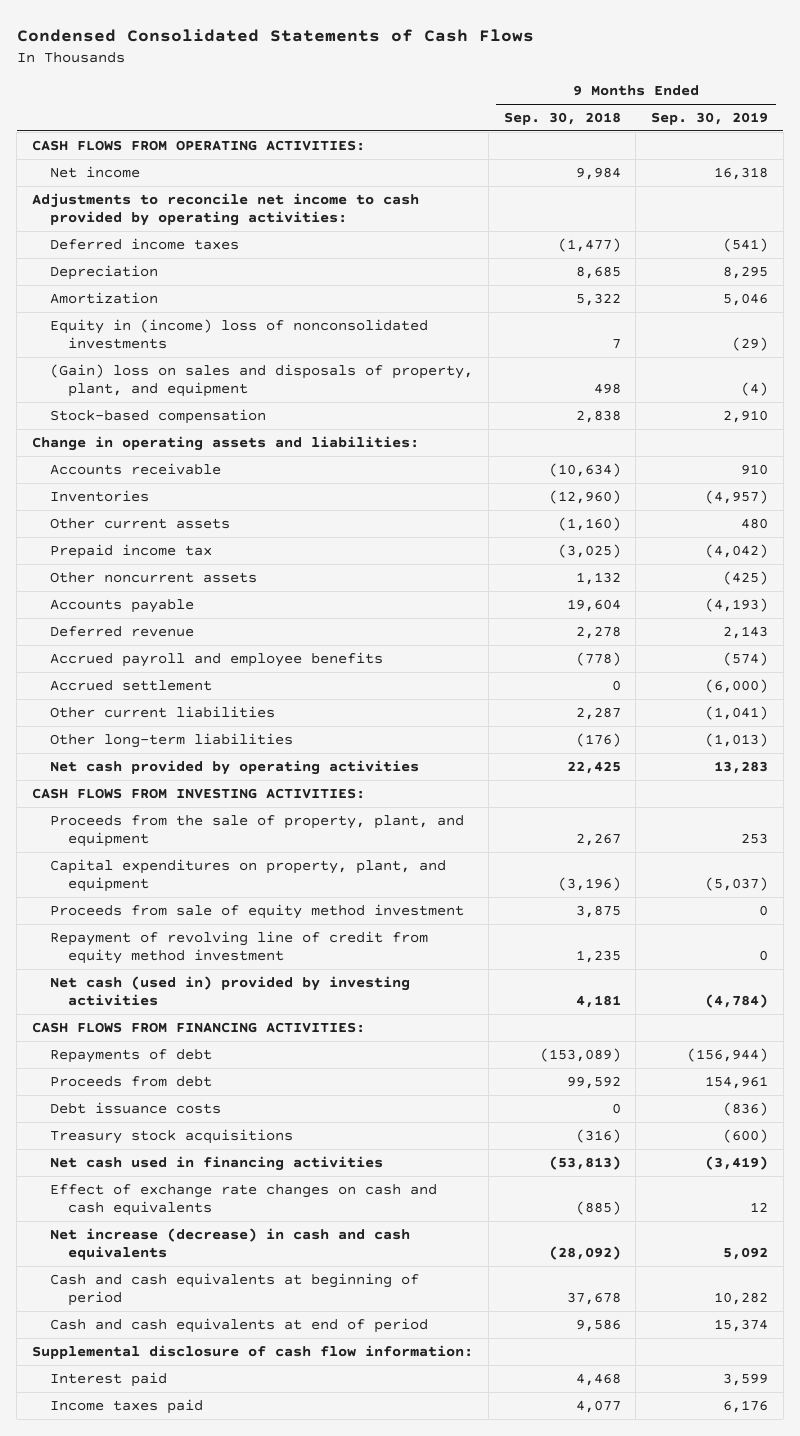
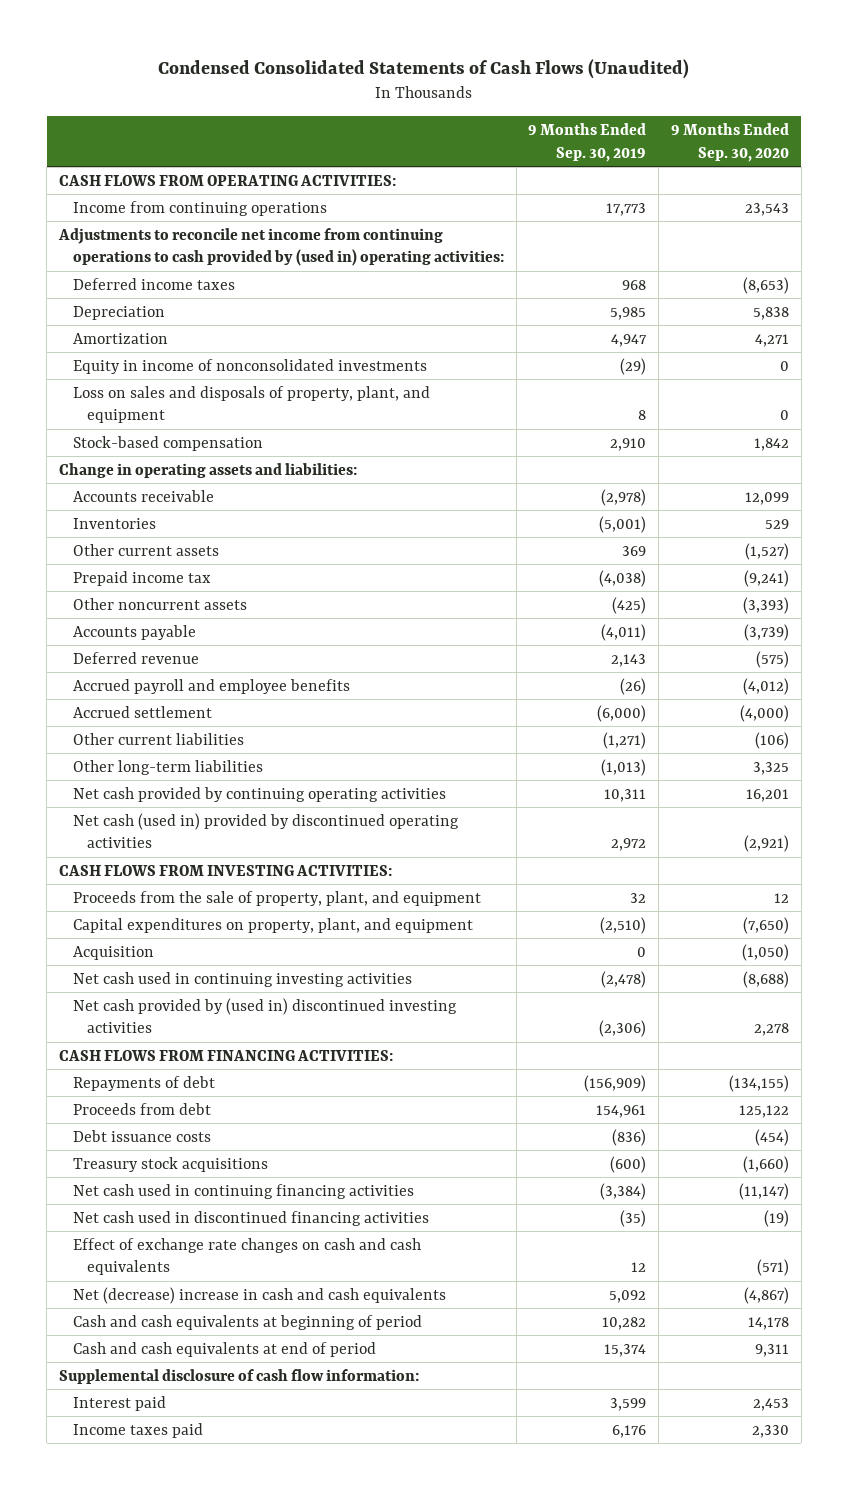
- Condensed Consolidated Statements of Cash Flows
+ Condensed Consolidated Statements of Cash Flows (Unaudited)
- | 9 Months Ended Sep. 30, 2018 | 9 Months Ended Sep. 30, 2019
+ | 9 Months Ended Sep. 30, 2019 | 9 Months Ended Sep. 30, 2020
- Net income | 9,984 | 16,318
- Adjustments to reconcile net income to cash provided by operating activities:
- Deferred income taxes | (1,477) | (541)
- Depreciation | 8,685 | 8,295
- Amortization | 5,322 | 5,046
- Equity in (income) loss of nonconsolidated investments | 7 | (29)
- (Gain) loss on sales and disposals of property, plant, and equipment | 498 | (4)
+ Income from continuing operations | 17,773 | 23,543
+ Adjustments to reconcile net income from continuing operations to cash provided by (used in) operating activities:
+ Deferred income taxes | 968 | (8,653)
+ Depreciation | 5,985 | 5,838
+ Amortization | 4,947 | 4,271
+ Equity in income of nonconsolidated investments | (29) | 0
+ Loss on sales and disposals of property, plant, and equipment | 8 | 0
- Accounts receivable | (10,634) | 910
- Inventories | (12,960) | (4,957)
- Other current assets | (1,160) | 480
- Prepaid income tax | (3,025) | (4,042)
+ Accounts receivable | (2,978) | 12,099
+ Inventories | (5,001) | 529
+ Other current assets | 369 | (1,527)
+ Prepaid income tax | (4,038) | (9,241)
- Accounts payable | 19,604 | (4,193)
+ Accounts payable | (4,011) | (3,739)
- Accrued payroll and employee benefits | (778) | (574)
+ Accrued payroll and employee benefits | (26) | (4,012)
- Other current liabilities | 2,287 | (1,041)
+ Other current liabilities | (1,271) | (106)
- Net cash provided by operating activities | 22,425 | 13,283
+ Net cash provided by continuing operating activities | 10,311 | 16,201
+ Net cash (used in) provided by discontinued operating activities | 2,972 | (2,921)
- Proceeds from the sale of property, plant, and equipment | 2,267 | 253
- Capital expenditures on property, plant, and equipment | (3,196) | (5,037)
- Proceeds from sale of equity method investment | 3,875 | 0
- Repayment of revolving line of credit from equity method investment | 1,235 | 0
- Net cash (used in) provided by investing activities | 4,181 | (4,784)
+ Proceeds from the sale of property, plant, and equipment | 32 | 12
+ Capital expenditures on property, plant, and equipment | (2,510) | (7,650)
+ Acquisition | 0 | (1,050)
+ Net cash used in continuing investing activities | (2,478) | (8,688)
+ Net cash provided by (used in) discontinued investing activities | (2,306) | 2,278
- Repayments of debt | (153,089) | (156,944)
+ Repayments of debt | (156,909) | (134,155)
- Net cash used in financing activities | (53,813) | (3,419)
+ Net cash used in continuing financing activities | (3,384) | (11,147)
+ Net cash used in discontinued financing activities | (35) | (19)
- Net increase (decrease) in cash and cash equivalents | (28,092) | 5,092
+ Net (decrease) increase in cash and cash equivalents | 5,092 | (4,867)

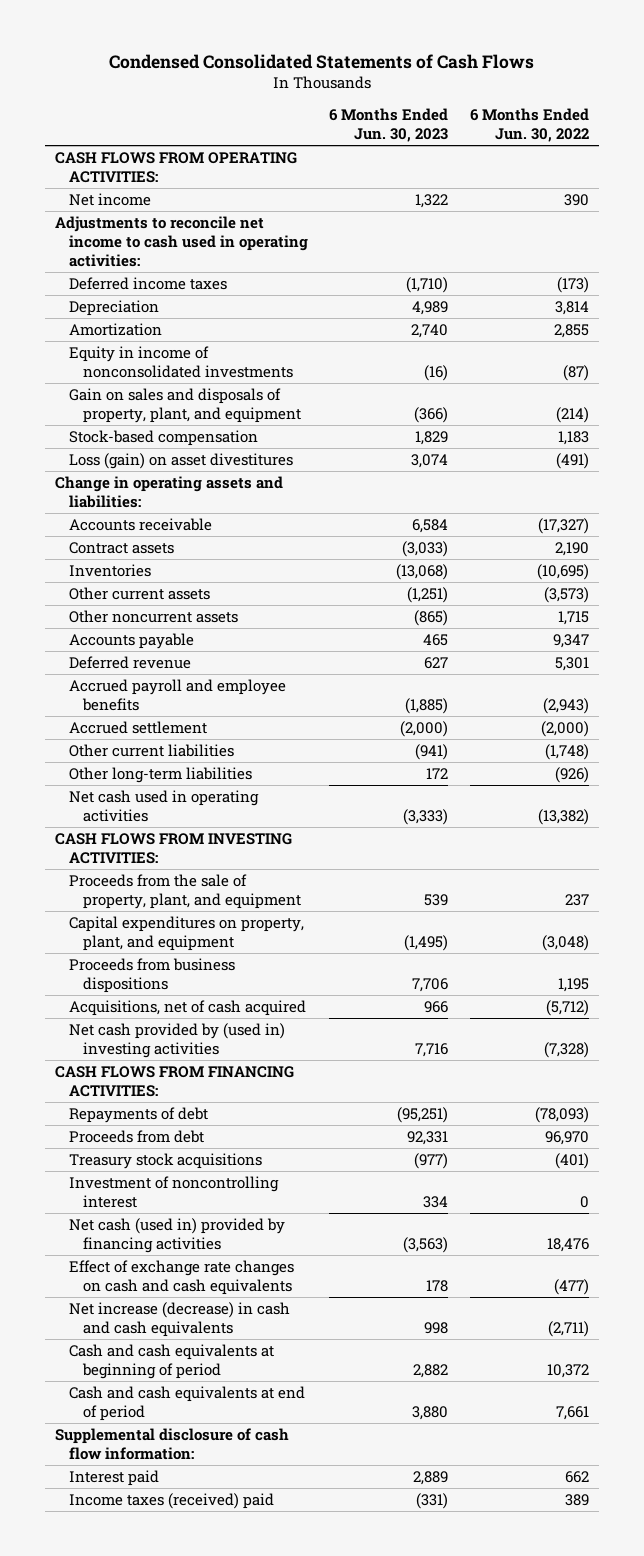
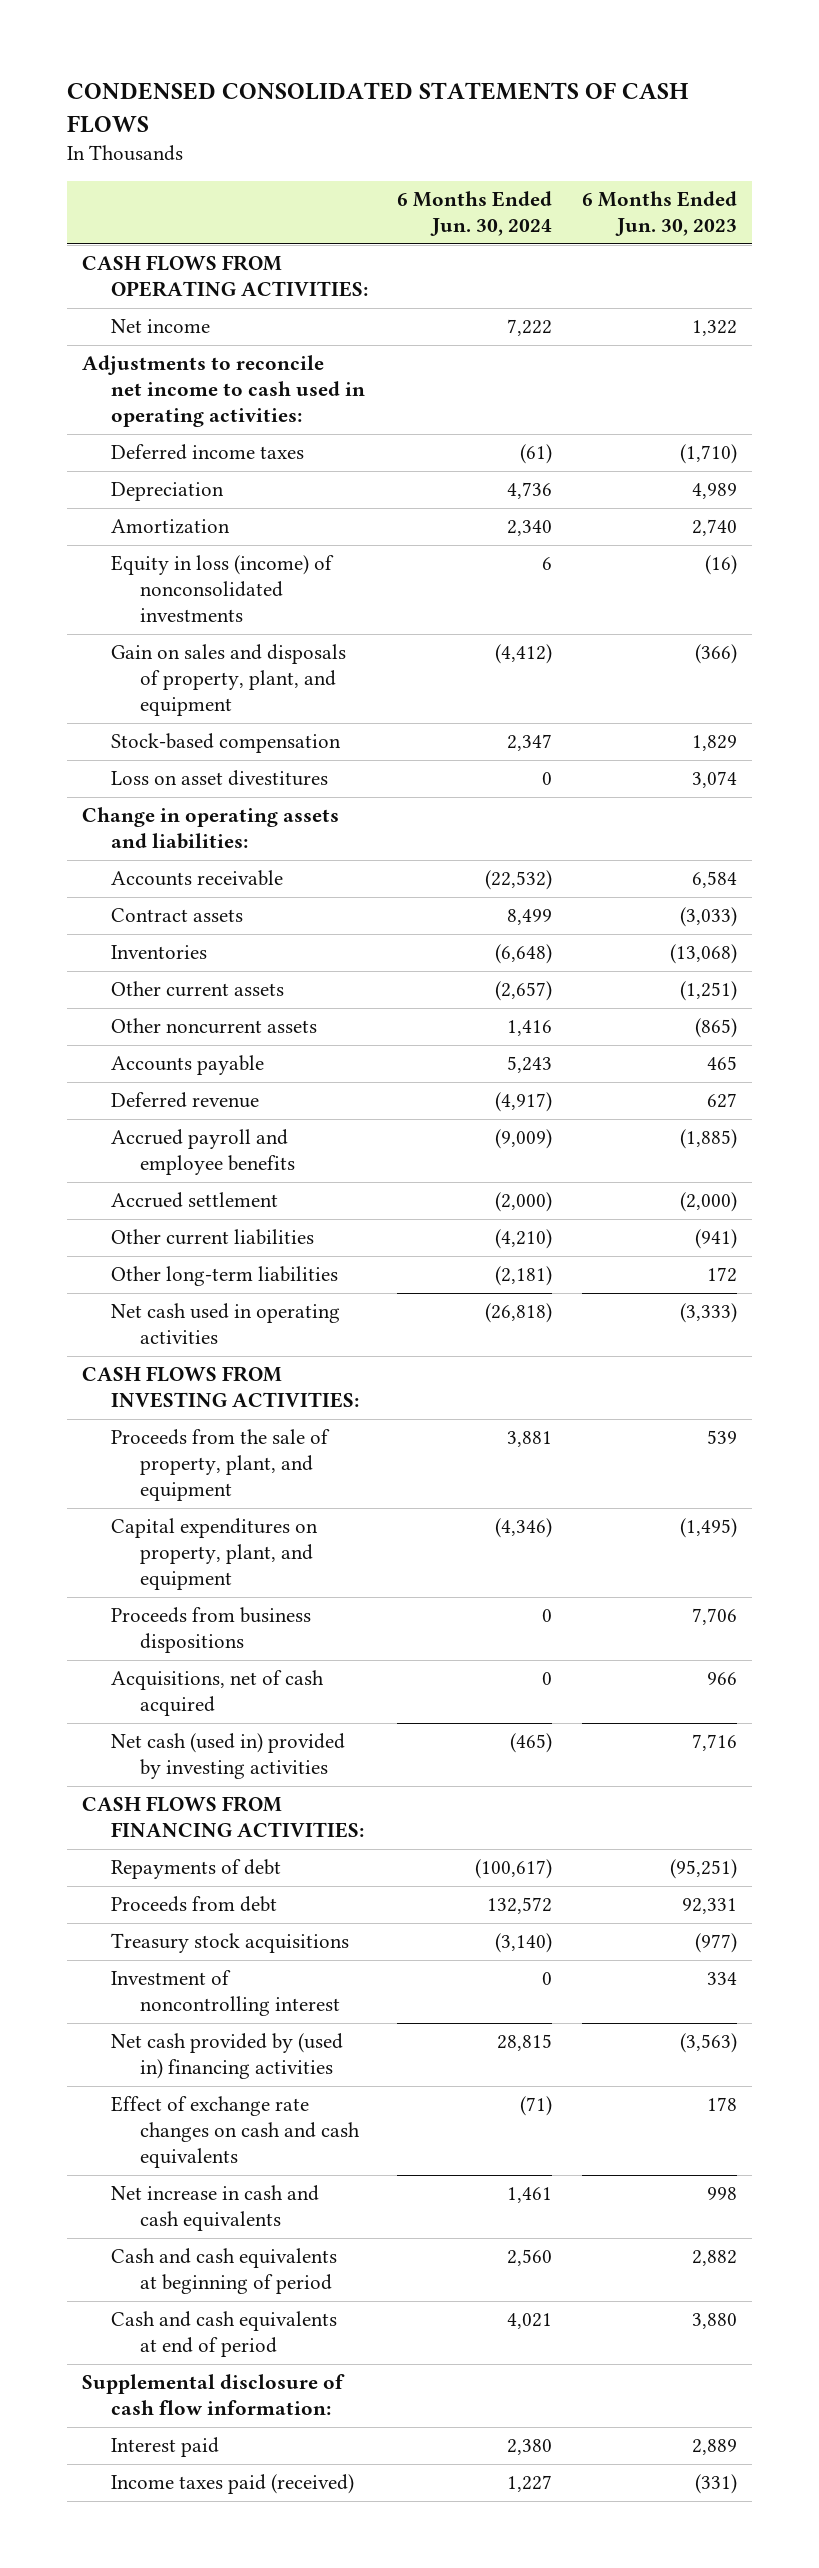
- Condensed Consolidated Statements of Cash Flows
+ CONDENSED CONSOLIDATED STATEMENTS OF CASH FLOWS
- | 6 Months Ended Jun. 30, 2023 | 6 Months Ended Jun. 30, 2022
+ | 6 Months Ended Jun. 30, 2024 | 6 Months Ended Jun. 30, 2023
- Equity in income of nonconsolidated investments | (16) | (87)
+ Equity in loss (income) of nonconsolidated investments | 6 | (16)
- Loss (gain) on asset divestitures | 3,074 | (491)
+ Loss on asset divestitures | 0 | 3,074
- Net cash provided by (used in) investing activities | 7,716 | (7,328)
+ Net cash (used in) provided by investing activities | (465) | 7,716
- Net cash (used in) provided by financing activities | (3,563) | 18,476
+ Net cash provided by (used in) financing activities | 28,815 | (3,563)
- Net increase (decrease) in cash and cash equivalents | 998 | (2,711)
+ Net increase in cash and cash equivalents | 1,461 | 998
- Income taxes (received) paid | (331) | 389
+ Income taxes paid (received) | 1,227 | (331)

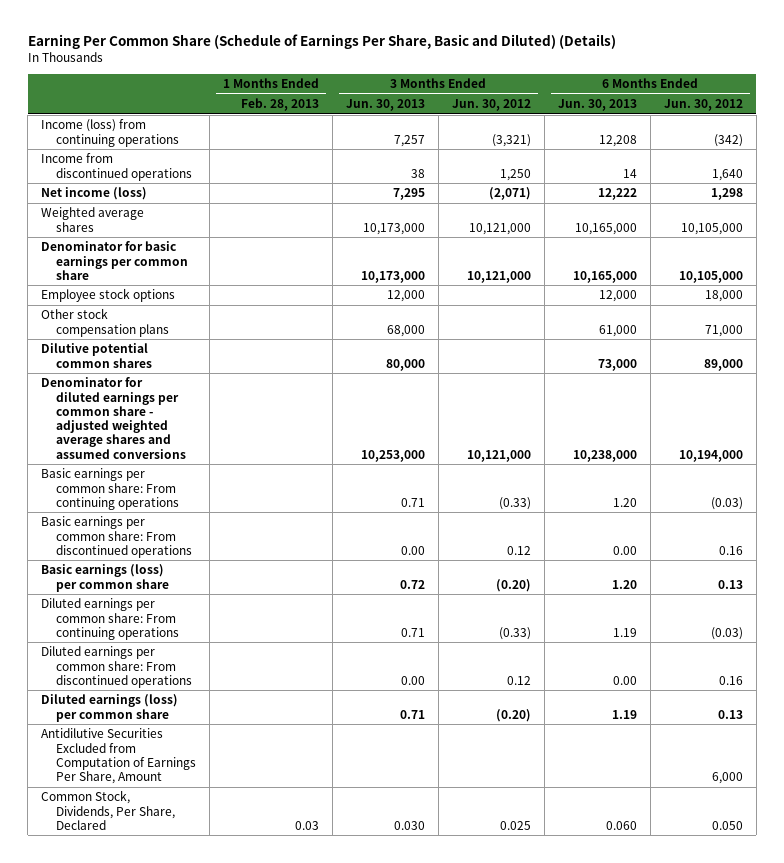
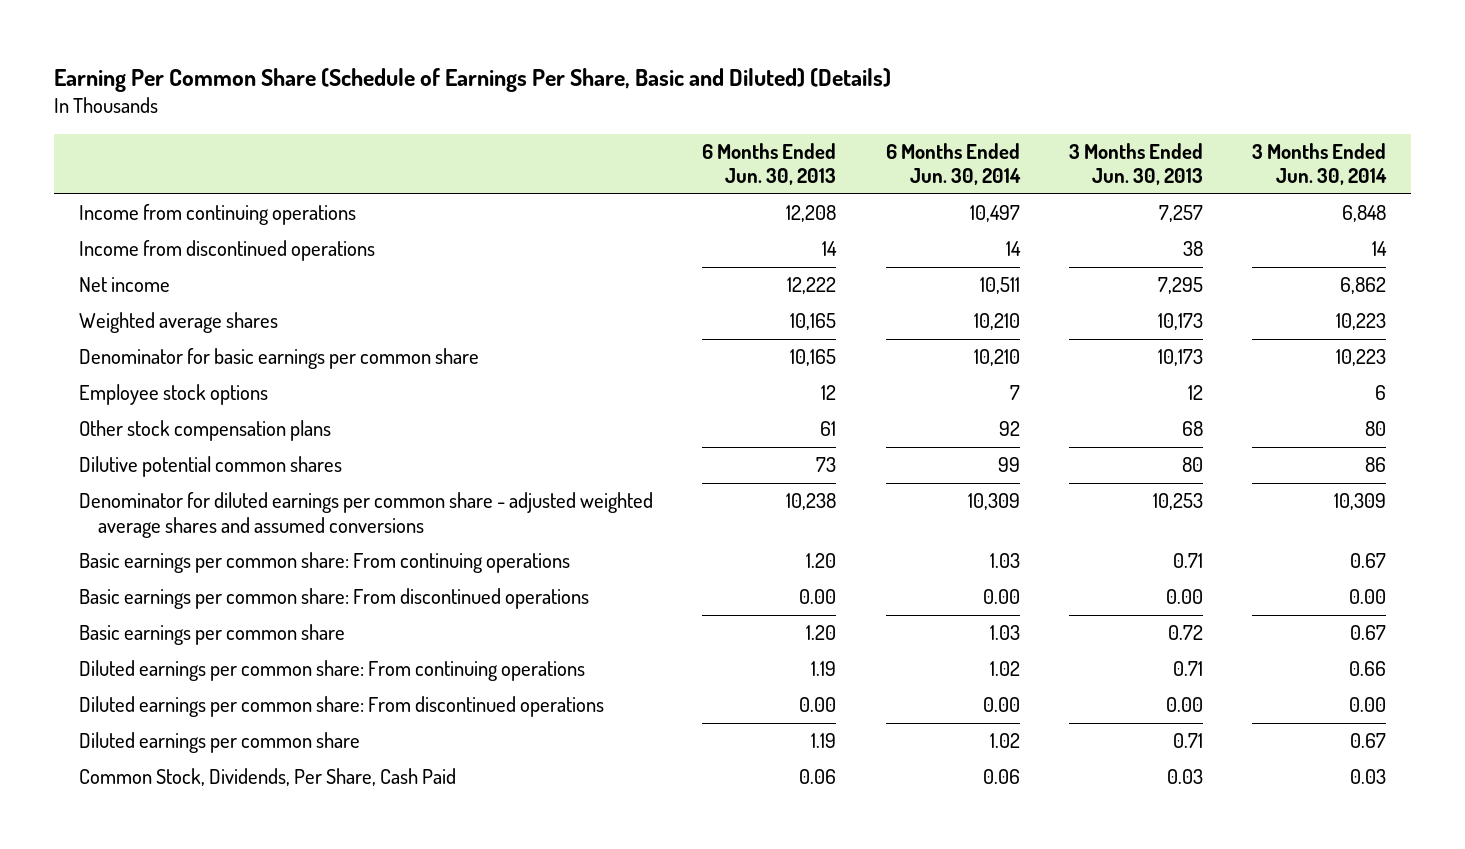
- | 1 Months Ended Feb. 28, 2013 | 3 Months Ended Jun. 30, 2013 | 3 Months Ended Jun. 30, 2012 | 6 Months Ended Jun. 30, 2013 | 6 Months Ended Jun. 30, 2012
+ | 6 Months Ended Jun. 30, 2013 | 6 Months Ended Jun. 30, 2014 | 3 Months Ended Jun. 30, 2013 | 3 Months Ended Jun. 30, 2014
- Income (loss) from continuing operations | | 7,257 | (3,321) | 12,208 | (342)
+ Income from continuing operations | 12,208 | 10,497 | 7,257 | 6,848
- Net income (loss) | | 7,295 | (2,071) | 12,222 | 1,298
- Weighted average shares | | 10,173,000 | 10,121,000 | 10,165,000 | 10,105,000
- Denominator for basic earnings per common share | | 10,173,000 | 10,121,000 | 10,165,000 | 10,105,000
- Employee stock options | | 12,000 | | 12,000 | 18,000
- Other stock compensation plans | | 68,000 | | 61,000 | 71,000
- Dilutive potential common shares | | 80,000 | | 73,000 | 89,000
- Denominator for diluted earnings per common share - adjusted weighted average shares and assumed conversions | | 10,253,000 | 10,121,000 | 10,238,000 | 10,194,000
+ Net income | 12,222 | 10,511 | 7,295 | 6,862
+ Weighted average shares | 10,165 | 10,210 | 10,173 | 10,223
+ Denominator for basic earnings per common share | 10,165 | 10,210 | 10,173 | 10,223
+ Employee stock options | 12 | 7 | 12 | 6
+ Other stock compensation plans | 61 | 92 | 68 | 80
+ Dilutive potential common shares | 73 | 99 | 80 | 86
+ Denominator for diluted earnings per common share - adjusted weighted average shares and assumed conversions | 10,238 | 10,309 | 10,253 | 10,309
- Basic earnings (loss) per common share | | 0.72 | (0.20) | 1.20 | 0.13
+ Basic earnings per common share | 1.20 | 1.03 | 0.72 | 0.67
- Diluted earnings (loss) per common share | | 0.71 | (0.20) | 1.19 | 0.13
- Antidilutive Securities Excluded from Computation of Earnings Per Share, Amount | | | | | 6,000
- Common Stock, Dividends, Per Share, Declared | 0.03 | 0.030 | 0.025 | 0.060 | 0.050
+ Diluted earnings per common share | 1.19 | 1.02 | 0.71 | 0.67
+ Common Stock, Dividends, Per Share, Cash Paid | 0.06 | 0.06 | 0.03 | 0.03

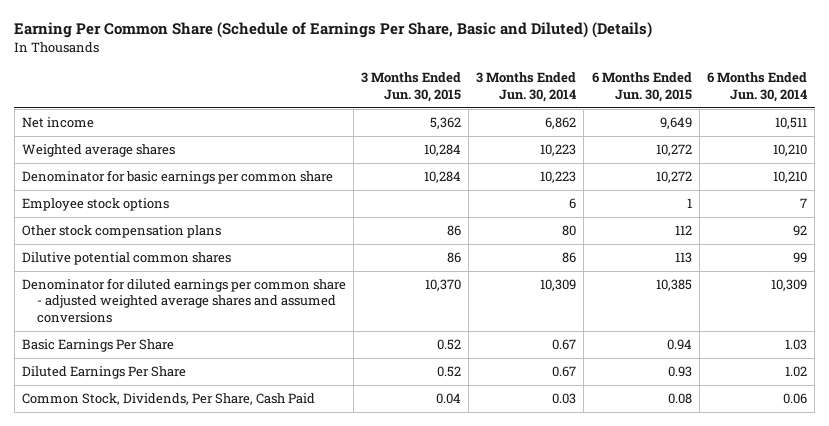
- | 6 Months Ended Jun. 30, 2013 | 6 Months Ended Jun. 30, 2014 | 3 Months Ended Jun. 30, 2013 | 3 Months Ended Jun. 30, 2014
+ | 3 Months Ended Jun. 30, 2015 | 3 Months Ended Jun. 30, 2014 | 6 Months Ended Jun. 30, 2015 | 6 Months Ended Jun. 30, 2014
- Income from continuing operations | 12,208 | 10,497 | 7,257 | 6,848
- Income from discontinued operations | 14 | 14 | 38 | 14
- Basic earnings per common share: From continuing operations | 1.20 | 1.03 | 0.71 | 0.67
- Basic earnings per common share: From discontinued operations | 0.00 | 0.00 | 0.00 | 0.00
- Basic earnings per common share | 1.20 | 1.03 | 0.72 | 0.67
- Diluted earnings per common share: From continuing operations | 1.19 | 1.02 | 0.71 | 0.66
- Diluted earnings per common share: From discontinued operations | 0.00 | 0.00 | 0.00 | 0.00
- Diluted earnings per common share | 1.19 | 1.02 | 0.71 | 0.67
+ Basic Earnings Per Share | 0.52 | 0.67 | 0.94 | 1.03
+ Diluted Earnings Per Share | 0.52 | 0.67 | 0.93 | 1.02

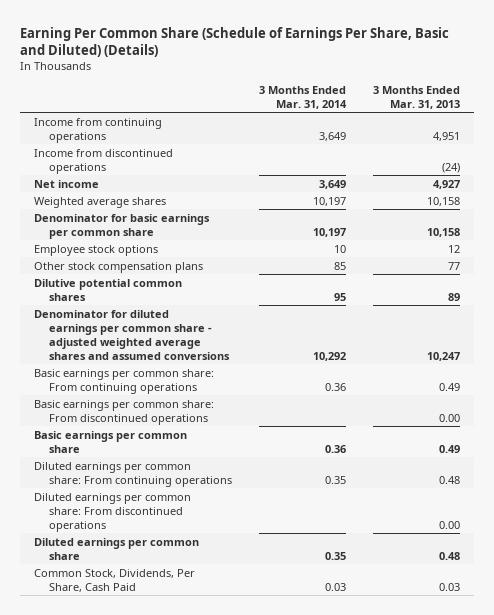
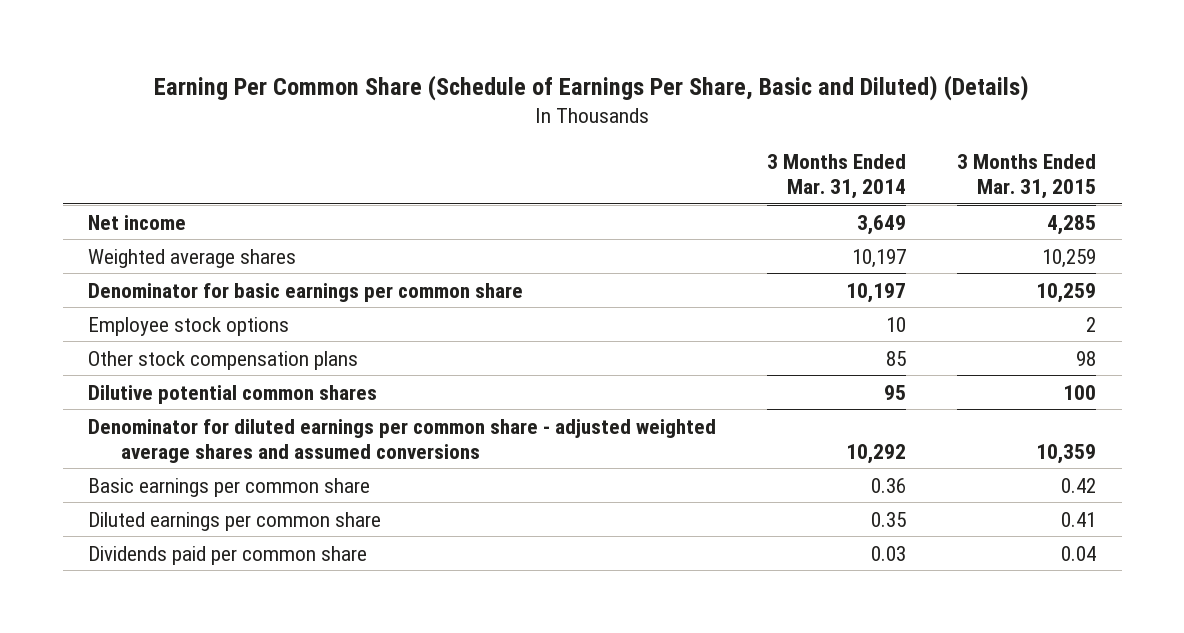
- | 3 Months Ended Mar. 31, 2014 | 3 Months Ended Mar. 31, 2013
+ | 3 Months Ended Mar. 31, 2014 | 3 Months Ended Mar. 31, 2015
- Income from continuing operations | 3,649 | 4,951
- Income from discontinued operations | | (24)
- Basic earnings per common share: From continuing operations | 0.36 | 0.49
- Basic earnings per common share: From discontinued operations | | 0.00
- Diluted earnings per common share: From continuing operations | 0.35 | 0.48
- Diluted earnings per common share: From discontinued operations | | 0.00
- Common Stock, Dividends, Per Share, Cash Paid | 0.03 | 0.03
+ Dividends paid per common share | 0.03 | 0.04

